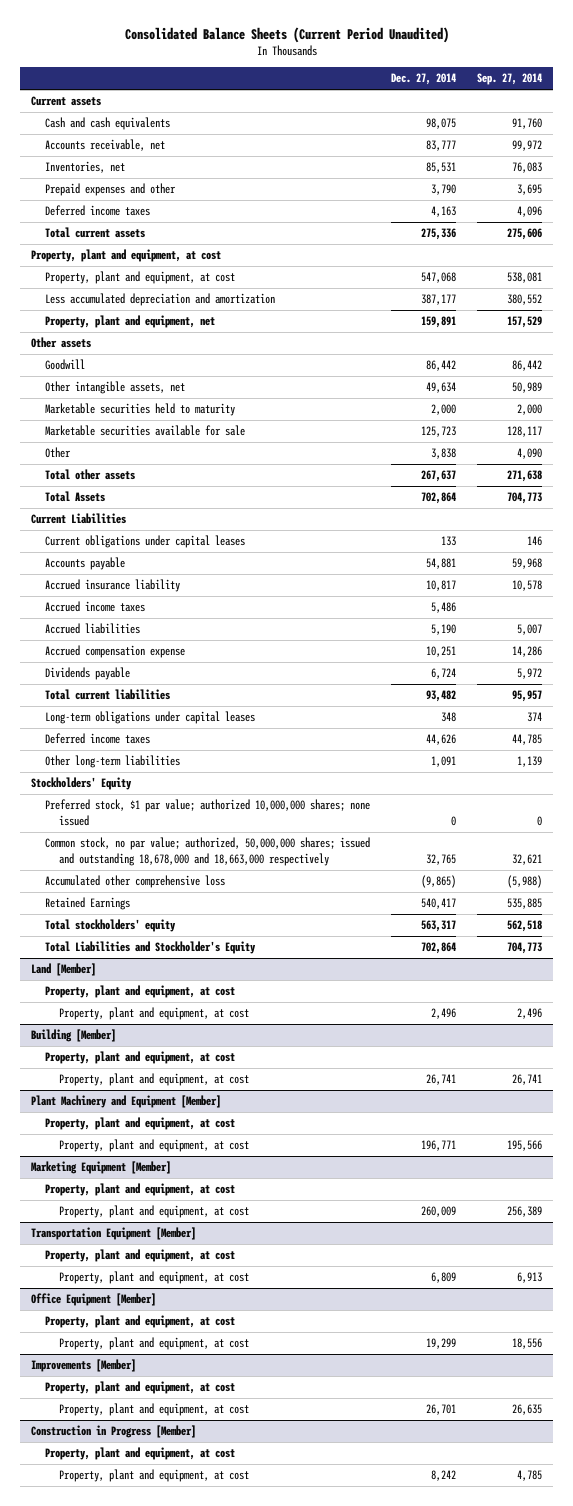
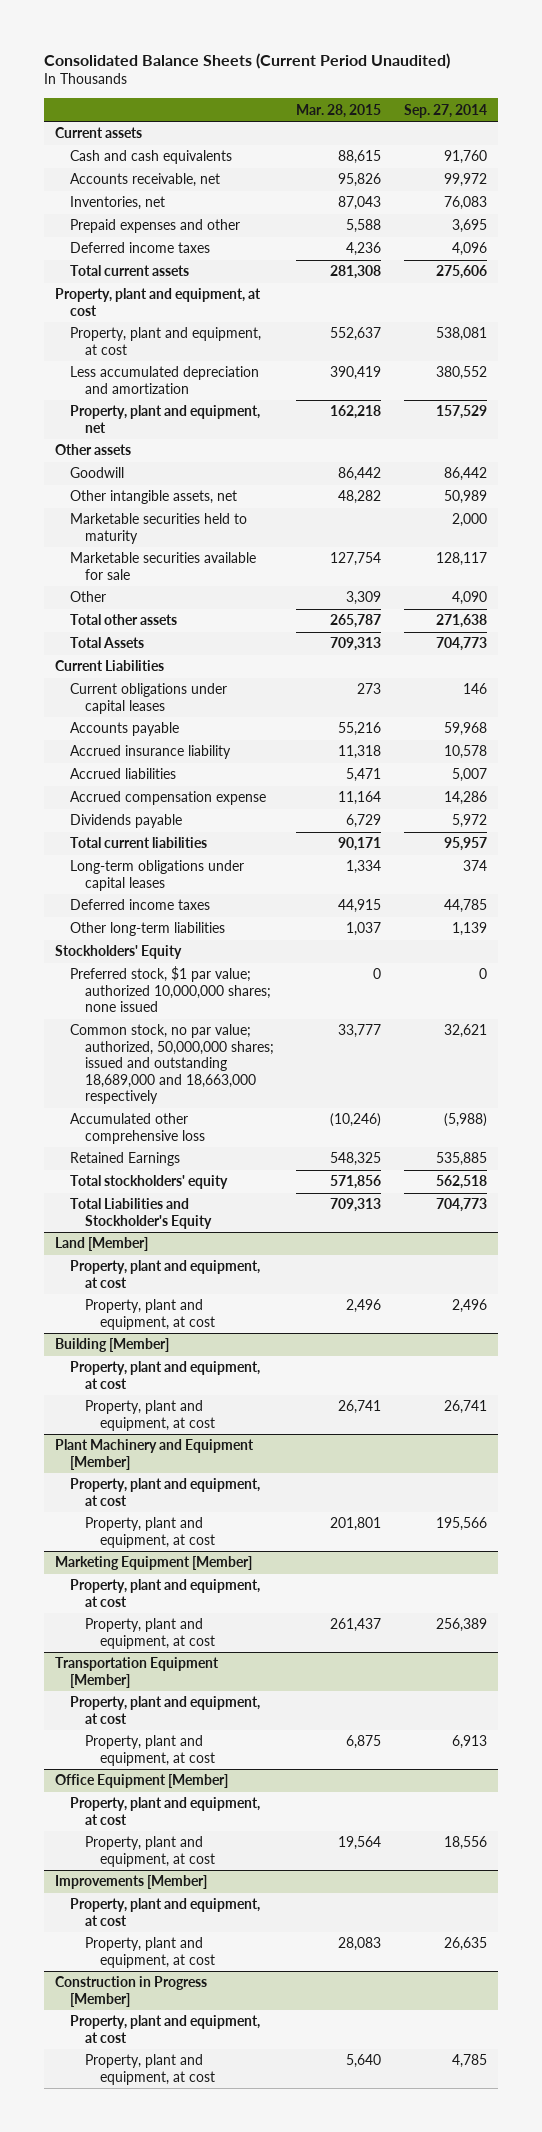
- | Dec. 27, 2014 | Sep. 27, 2014
+ | Mar. 28, 2015 | Sep. 27, 2014
- Accrued income taxes | 5,486 |
- Common stock, no par value; authorized, 50,000,000 shares; issued and outstanding 18,678,000 and 18,663,000 respectively | 32,765 | 32,621
+ Common stock, no par value; authorized, 50,000,000 shares; issued and outstanding 18,689,000 and 18,663,000 respectively | 33,777 | 32,621

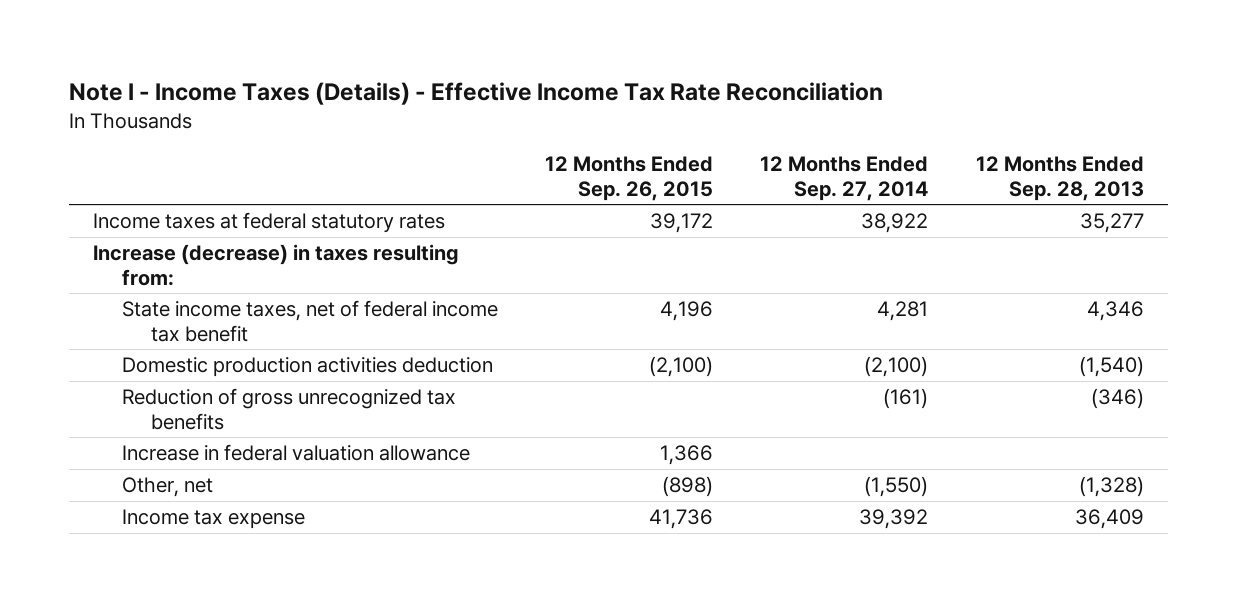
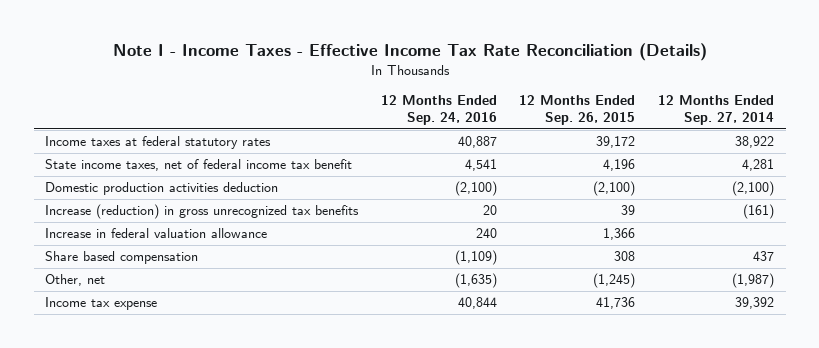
- Note I - Income Taxes (Details) - Effective Income Tax Rate Reconciliation
+ Note I - Income Taxes - Effective Income Tax Rate Reconciliation (Details)
- | 12 Months Ended Sep. 26, 2015 | 12 Months Ended Sep. 27, 2014 | 12 Months Ended Sep. 28, 2013
+ | 12 Months Ended Sep. 24, 2016 | 12 Months Ended Sep. 26, 2015 | 12 Months Ended Sep. 27, 2014
- Increase (decrease) in taxes resulting from:
- Reduction of gross unrecognized tax benefits | | (161) | (346)
+ Increase (reduction) in gross unrecognized tax benefits | 20 | 39 | (161)
- Other, net | (898) | (1,550) | (1,328)
+ Share based compensation | (1,109) | 308 | 437
+ Other, net | (1,635) | (1,245) | (1,987)

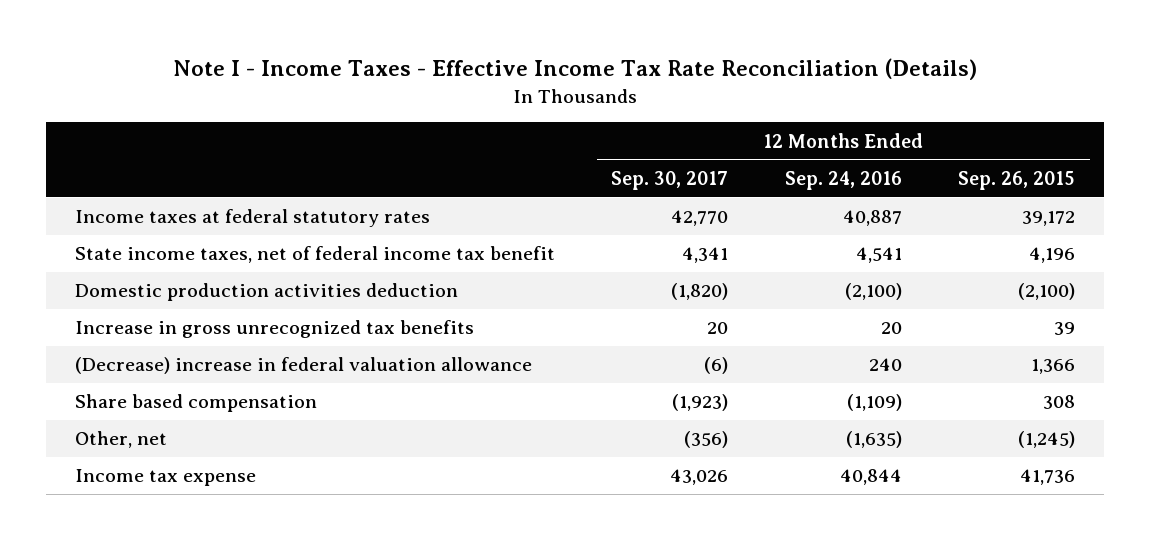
- | 12 Months Ended Sep. 24, 2016 | 12 Months Ended Sep. 26, 2015 | 12 Months Ended Sep. 27, 2014
+ | 12 Months Ended Sep. 30, 2017 | 12 Months Ended Sep. 24, 2016 | 12 Months Ended Sep. 26, 2015
- Increase (reduction) in gross unrecognized tax benefits | 20 | 39 | (161)
- Increase in federal valuation allowance | 240 | 1,366 |
+ Increase in gross unrecognized tax benefits | 20 | 20 | 39
+ (Decrease) increase in federal valuation allowance | (6) | 240 | 1,366

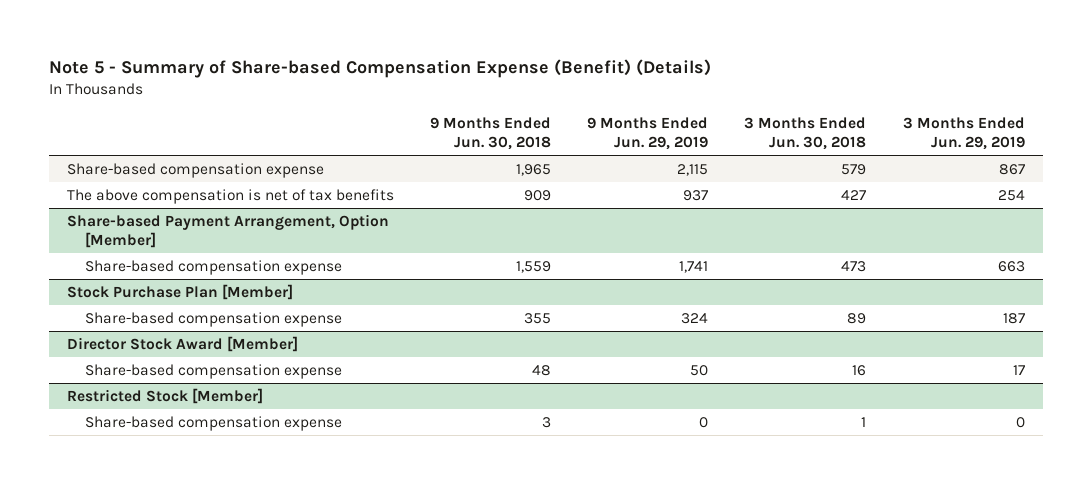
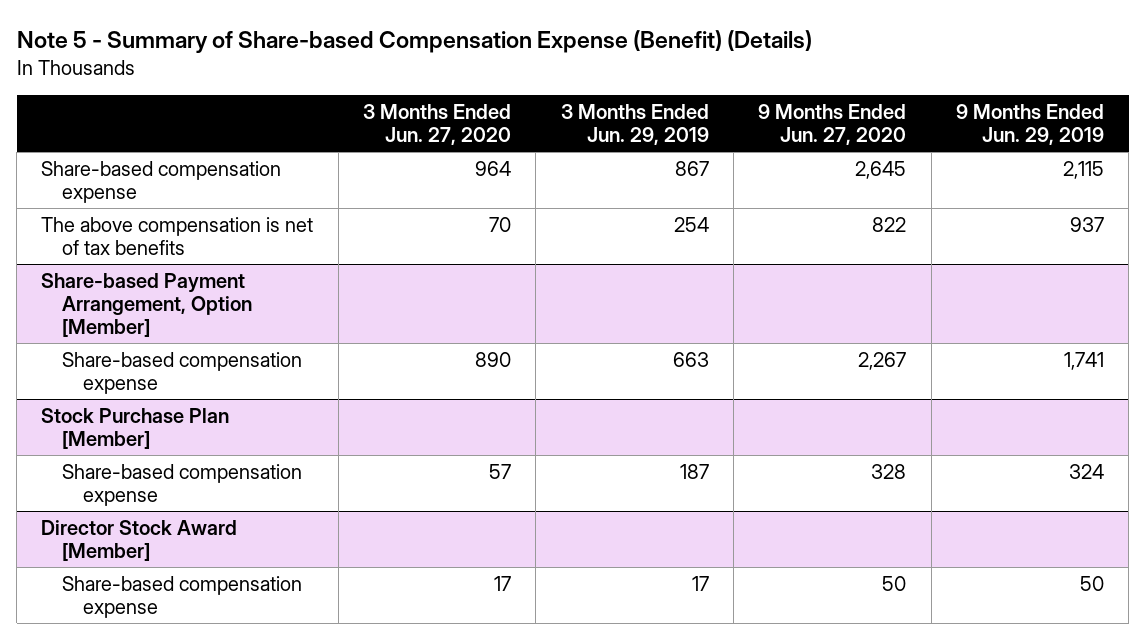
- | 9 Months Ended Jun. 30, 2018 | 9 Months Ended Jun. 29, 2019 | 3 Months Ended Jun. 30, 2018 | 3 Months Ended Jun. 29, 2019
+ | 3 Months Ended Jun. 27, 2020 | 3 Months Ended Jun. 29, 2019 | 9 Months Ended Jun. 27, 2020 | 9 Months Ended Jun. 29, 2019
- Restricted Stock [Member]
- Share-based compensation expense | 3 | 0 | 1 | 0

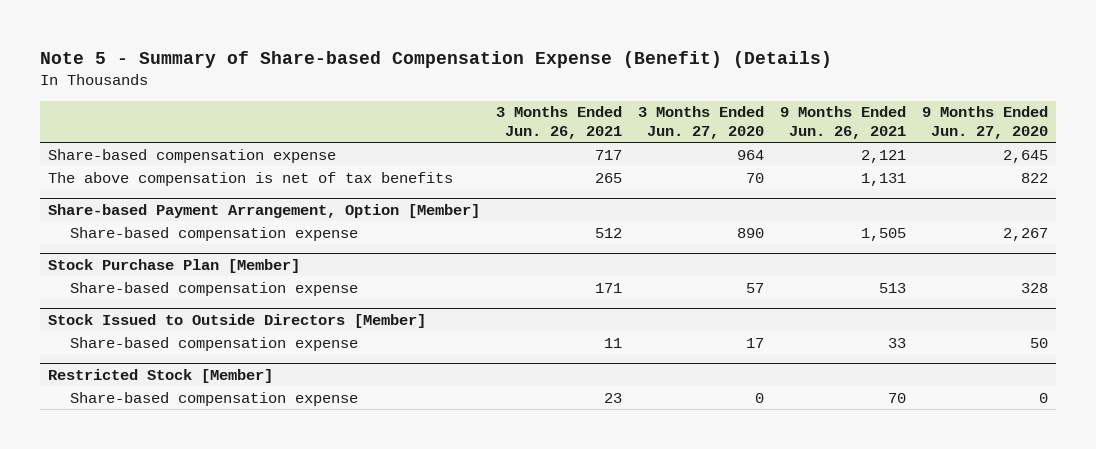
- | 3 Months Ended Jun. 27, 2020 | 3 Months Ended Jun. 29, 2019 | 9 Months Ended Jun. 27, 2020 | 9 Months Ended Jun. 29, 2019
+ | 3 Months Ended Jun. 26, 2021 | 3 Months Ended Jun. 27, 2020 | 9 Months Ended Jun. 26, 2021 | 9 Months Ended Jun. 27, 2020
- Director Stock Award [Member]
+ Stock Issued to Outside Directors [Member]
+ Restricted Stock [Member]
+ Share-based compensation expense | 23 | 0 | 70 | 0

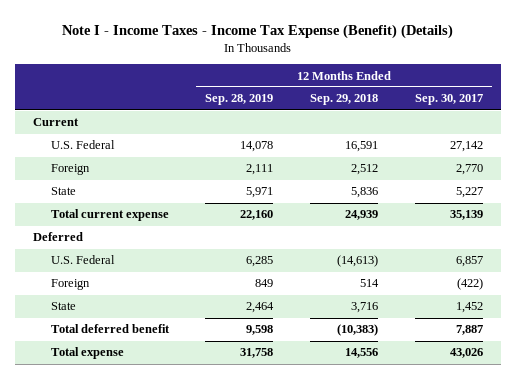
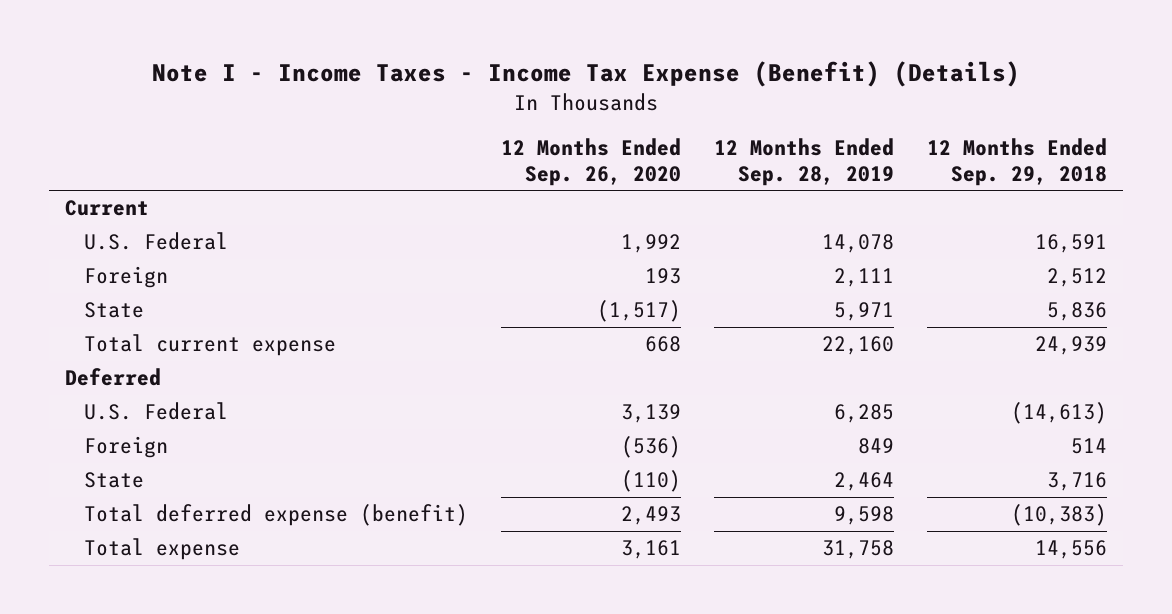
- | 12 Months Ended Sep. 28, 2019 | 12 Months Ended Sep. 29, 2018 | 12 Months Ended Sep. 30, 2017
+ | 12 Months Ended Sep. 26, 2020 | 12 Months Ended Sep. 28, 2019 | 12 Months Ended Sep. 29, 2018
- Total deferred benefit | 9,598 | (10,383) | 7,887
+ Total deferred expense (benefit) | 2,493 | 9,598 | (10,383)

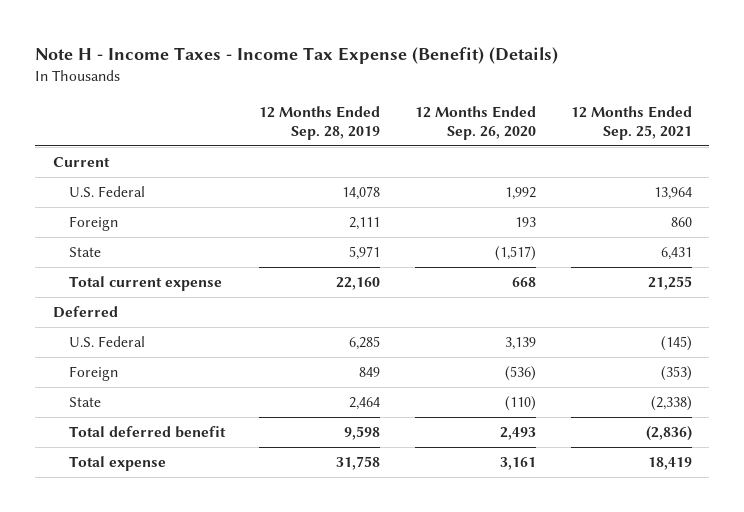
- Note I - Income Taxes - Income Tax Expense (Benefit) (Details)
+ Note H - Income Taxes - Income Tax Expense (Benefit) (Details)
- | 12 Months Ended Sep. 26, 2020 | 12 Months Ended Sep. 28, 2019 | 12 Months Ended Sep. 29, 2018
+ | 12 Months Ended Sep. 28, 2019 | 12 Months Ended Sep. 26, 2020 | 12 Months Ended Sep. 25, 2021
- Total deferred expense (benefit) | 2,493 | 9,598 | (10,383)
+ Total deferred benefit | 9,598 | 2,493 | (2,836)

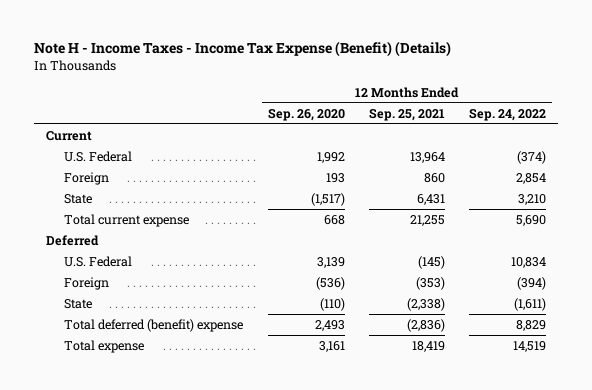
- | 12 Months Ended Sep. 28, 2019 | 12 Months Ended Sep. 26, 2020 | 12 Months Ended Sep. 25, 2021
+ | 12 Months Ended Sep. 26, 2020 | 12 Months Ended Sep. 25, 2021 | 12 Months Ended Sep. 24, 2022
- Total deferred benefit | 9,598 | 2,493 | (2,836)
+ Total deferred (benefit) expense | 2,493 | (2,836) | 8,829

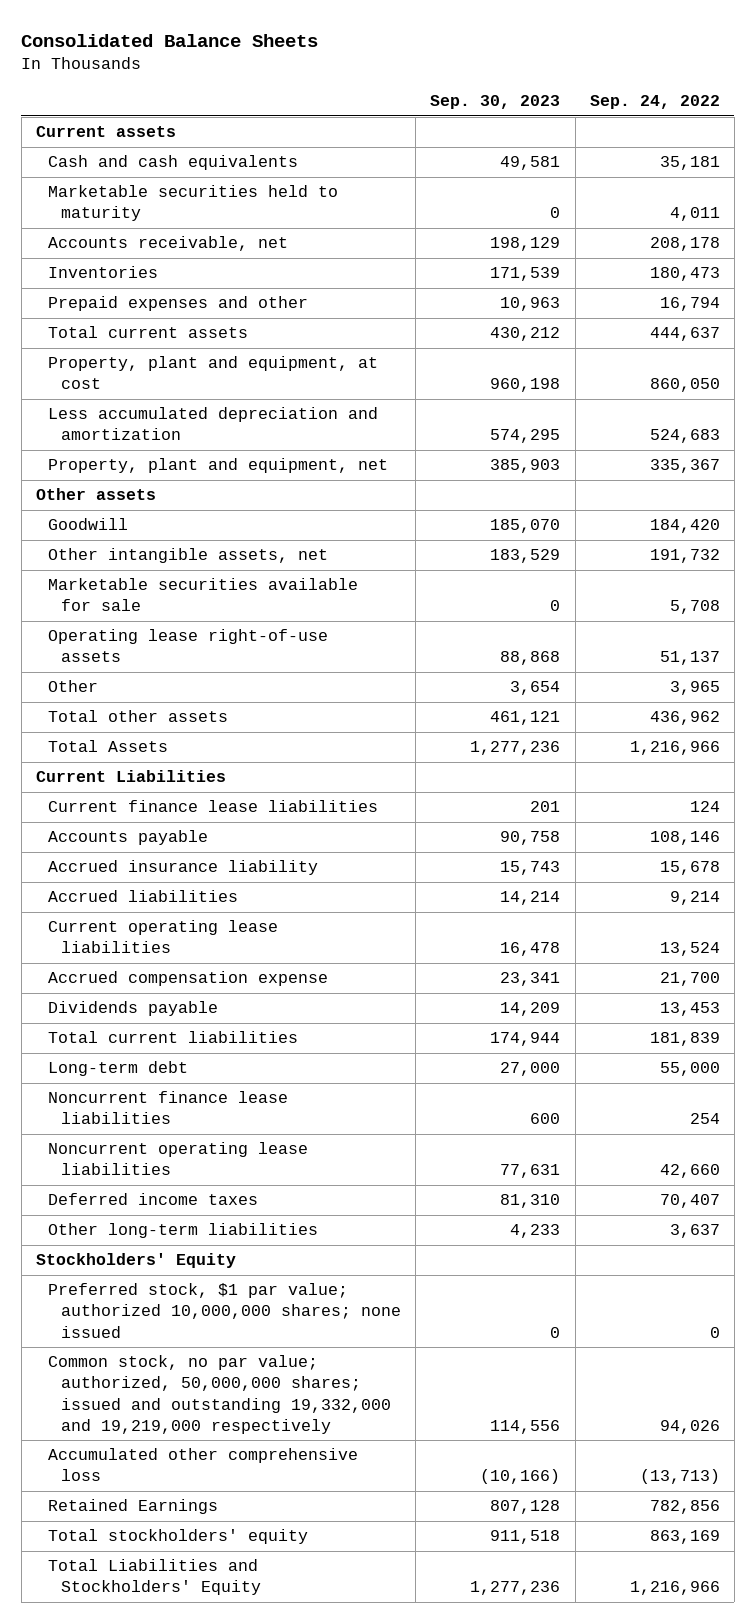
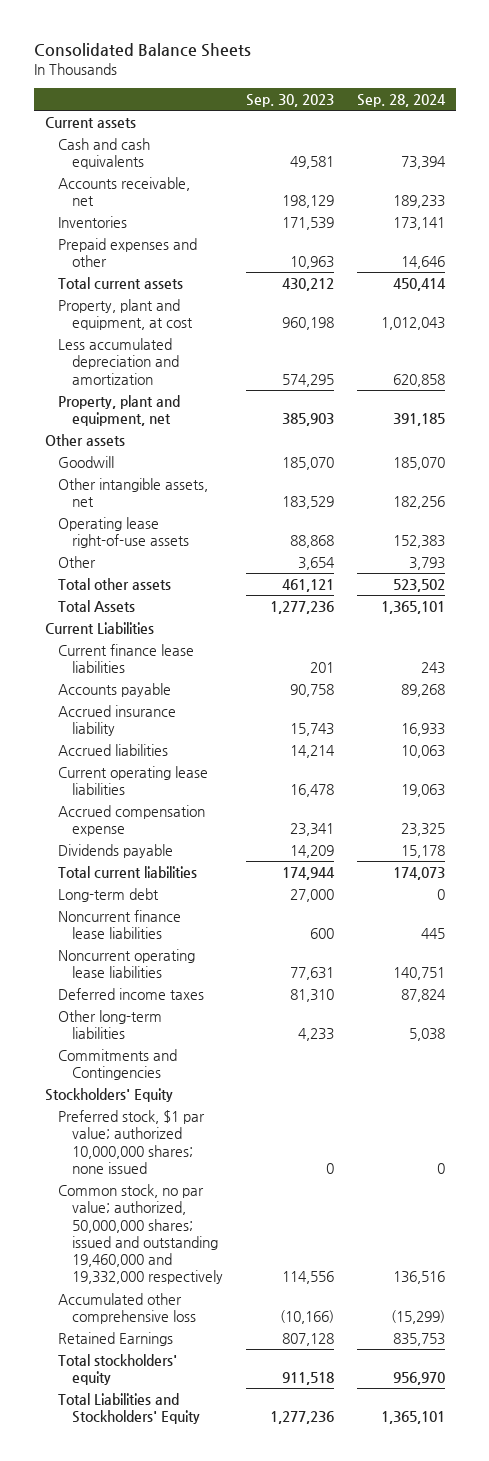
- | Sep. 30, 2023 | Sep. 24, 2022
+ | Sep. 30, 2023 | Sep. 28, 2024
- Marketable securities held to maturity | 0 | 4,011
- Marketable securities available for sale | 0 | 5,708
+ Commitments and Contingencies
- Common stock, no par value; authorized, 50,000,000 shares; issued and outstanding 19,332,000 and 19,219,000 respectively | 114,556 | 94,026
+ Common stock, no par value; authorized, 50,000,000 shares; issued and outstanding 19,460,000 and 19,332,000 respectively | 114,556 | 136,516

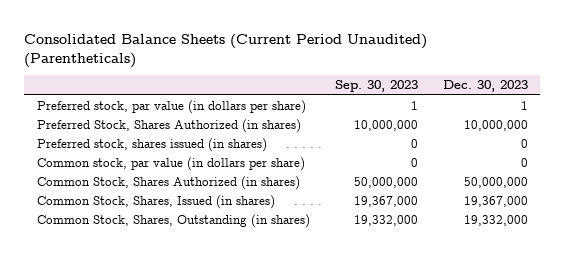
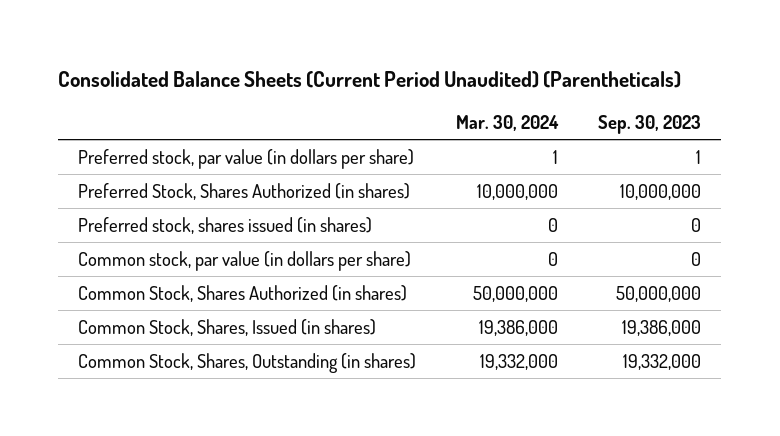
- | Sep. 30, 2023 | Dec. 30, 2023
+ | Mar. 30, 2024 | Sep. 30, 2023
- Common Stock, Shares, Issued (in shares) | 19,367,000 | 19,367,000
+ Common Stock, Shares, Issued (in shares) | 19,386,000 | 19,386,000

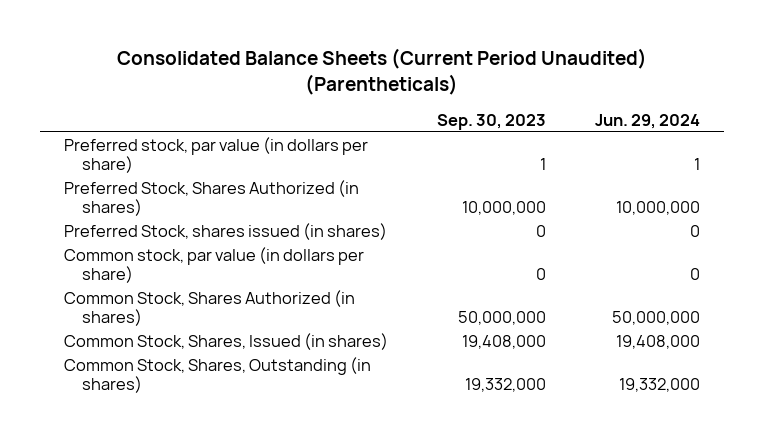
- | Mar. 30, 2024 | Sep. 30, 2023
+ | Sep. 30, 2023 | Jun. 29, 2024
- Preferred stock, shares issued (in shares) | 0 | 0
+ Preferred Stock, shares issued (in shares) | 0 | 0
- Common Stock, Shares, Issued (in shares) | 19,386,000 | 19,386,000
+ Common Stock, Shares, Issued (in shares) | 19,408,000 | 19,408,000

